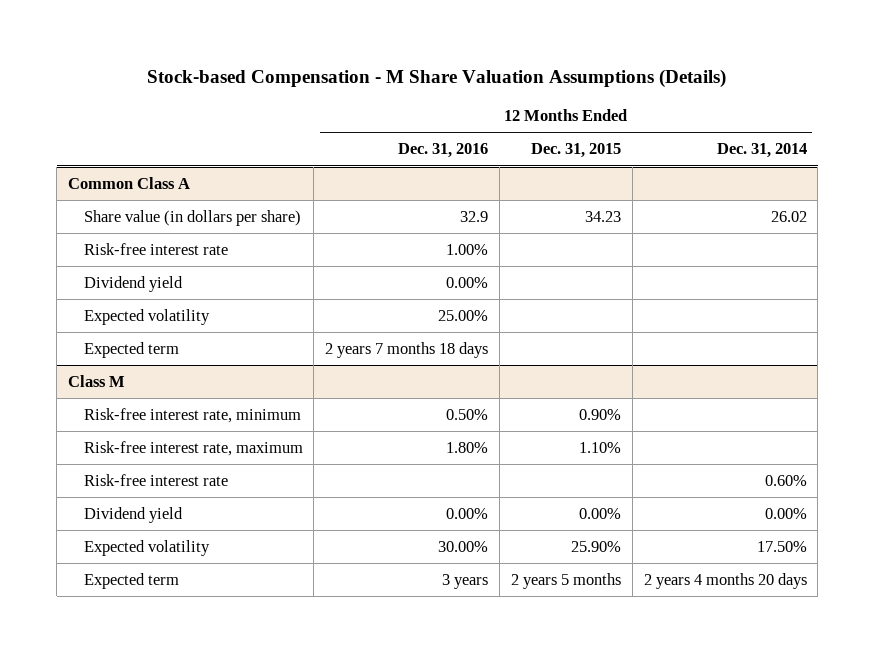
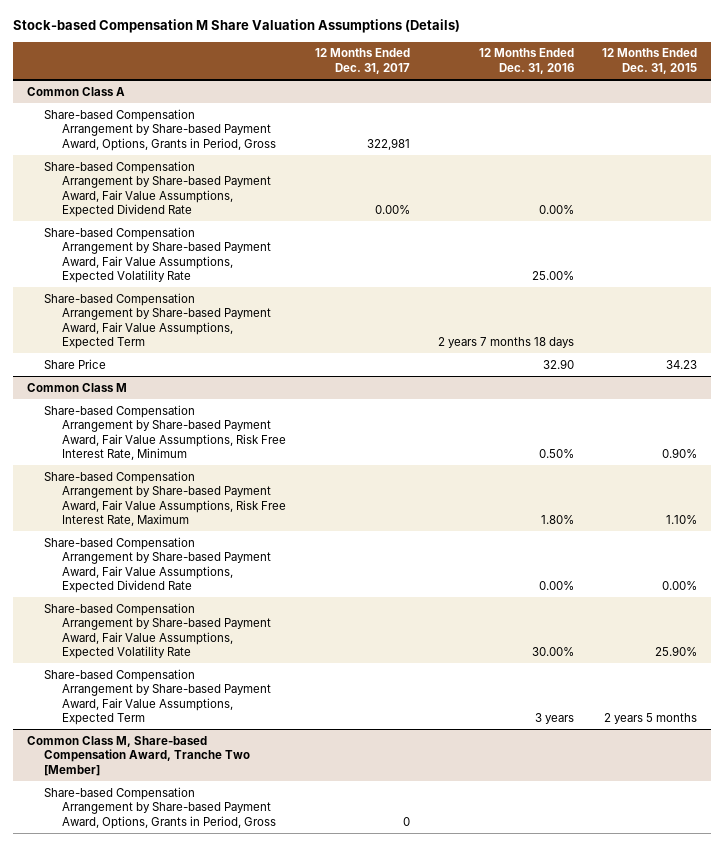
- Stock-based Compensation - M Share Valuation Assumptions (Details)
+ Stock-based Compensation M Share Valuation Assumptions (Details)
- | 12 Months Ended Dec. 31, 2016 | 12 Months Ended Dec. 31, 2015 | 12 Months Ended Dec. 31, 2014
+ | 12 Months Ended Dec. 31, 2017 | 12 Months Ended Dec. 31, 2016 | 12 Months Ended Dec. 31, 2015
@ Common Class A
- Share value (in dollars per share) | 32.9 | 34.23 | 26.02
- Risk-free interest rate | 1.00% | |
- Dividend yield | 0.00% | |
- Expected volatility | 25.00% | |
- Expected term | 2 years 7 months 18 days | |
- Class M
- Risk-free interest rate, minimum | 0.50% | 0.90% |
- Risk-free interest rate, maximum | 1.80% | 1.10% |
- Risk-free interest rate | | | 0.60%
- Dividend yield | 0.00% | 0.00% | 0.00%
- Expected volatility | 30.00% | 25.90% | 17.50%
- Expected term | 3 years | 2 years 5 months | 2 years 4 months 20 days
@ Common Class A
+ Share-based Compensation Arrangement by Share-based Payment Award, Options, Grants in Period, Gross | 322,981 | |
+ Share-based Compensation Arrangement by Share-based Payment Award, Fair Value Assumptions, Expected Dividend Rate | 0.00% | 0.00% |
+ Share-based Compensation Arrangement by Share-based Payment Award, Fair Value Assumptions, Expected Volatility Rate | | 25.00% |
+ Share-based Compensation Arrangement by Share-based Payment Award, Fair Value Assumptions, Expected Term | | 2 years 7 months 18 days |
+ Share Price | | 32.90 | 34.23
+ Common Class M
+ Share-based Compensation Arrangement by Share-based Payment Award, Fair Value Assumptions, Risk Free Interest Rate, Minimum | | 0.50% | 0.90%
+ Share-based Compensation Arrangement by Share-based Payment Award, Fair Value Assumptions, Risk Free Interest Rate, Maximum | | 1.80% | 1.10%
+ Share-based Compensation Arrangement by Share-based Payment Award, Fair Value Assumptions, Expected Dividend Rate | | 0.00% | 0.00%
+ Share-based Compensation Arrangement by Share-based Payment Award, Fair Value Assumptions, Expected Volatility Rate | | 30.00% | 25.90%
+ Share-based Compensation Arrangement by Share-based Payment Award, Fair Value Assumptions, Expected Term | | 3 years | 2 years 5 months
+ Common Class M, Share-based Compensation Award, Tranche Two [Member]
+ Share-based Compensation Arrangement by Share-based Payment Award, Options, Grants in Period, Gross | 0 | |

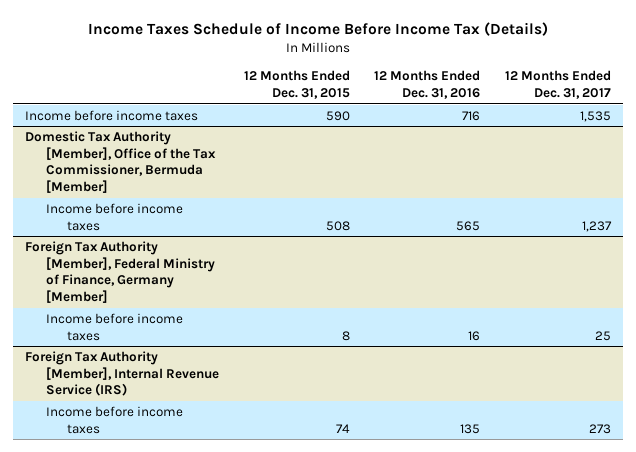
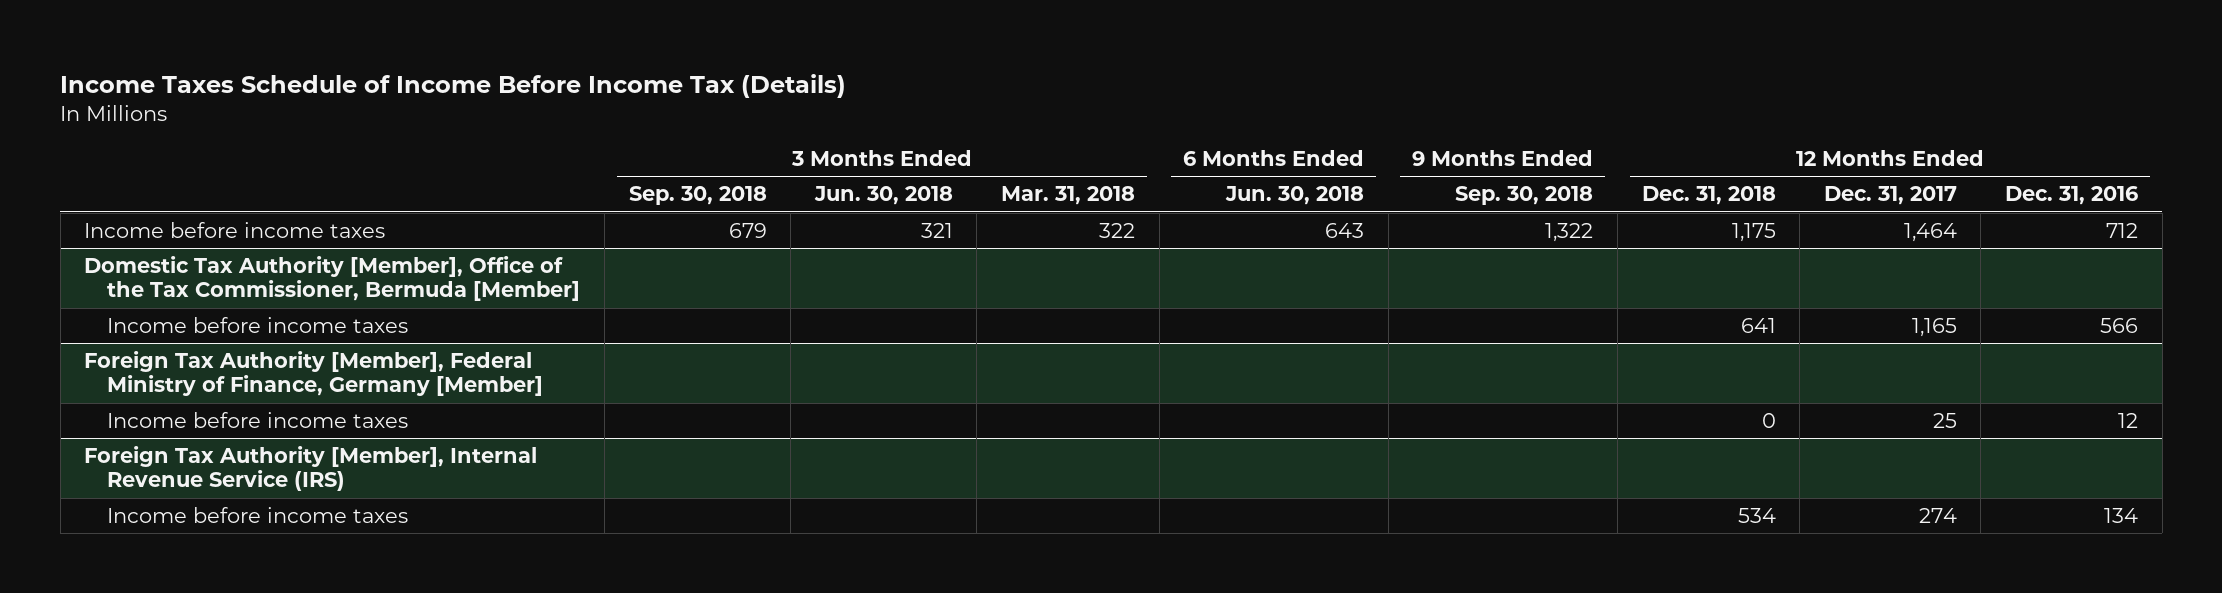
- | 12 Months Ended Dec. 31, 2015 | 12 Months Ended Dec. 31, 2016 | 12 Months Ended Dec. 31, 2017
+ | 3 Months Ended Sep. 30, 2018 | 3 Months Ended Jun. 30, 2018 | 3 Months Ended Mar. 31, 2018 | 6 Months Ended Jun. 30, 2018 | 9 Months Ended Sep. 30, 2018 | 12 Months Ended Dec. 31, 2018 | 12 Months Ended Dec. 31, 2017 | 12 Months Ended Dec. 31, 2016
- Income before income taxes | 590 | 716 | 1,535
+ Income before income taxes | 679 | 321 | 322 | 643 | 1,322 | 1,175 | 1,464 | 712
@ Domestic Tax Authority [Member], Office of the Tax Commissioner, Bermuda [Member]
- Income before income taxes | 508 | 565 | 1,237
+ Income before income taxes | | | | | | 641 | 1,165 | 566
@ Foreign Tax Authority [Member], Federal Ministry of Finance, Germany [Member]
- Income before income taxes | 8 | 16 | 25
+ Income before income taxes | | | | | | 0 | 25 | 12
@ Foreign Tax Authority [Member], Internal Revenue Service (IRS)
- Income before income taxes | 74 | 135 | 273
+ Income before income taxes | | | | | | 534 | 274 | 134

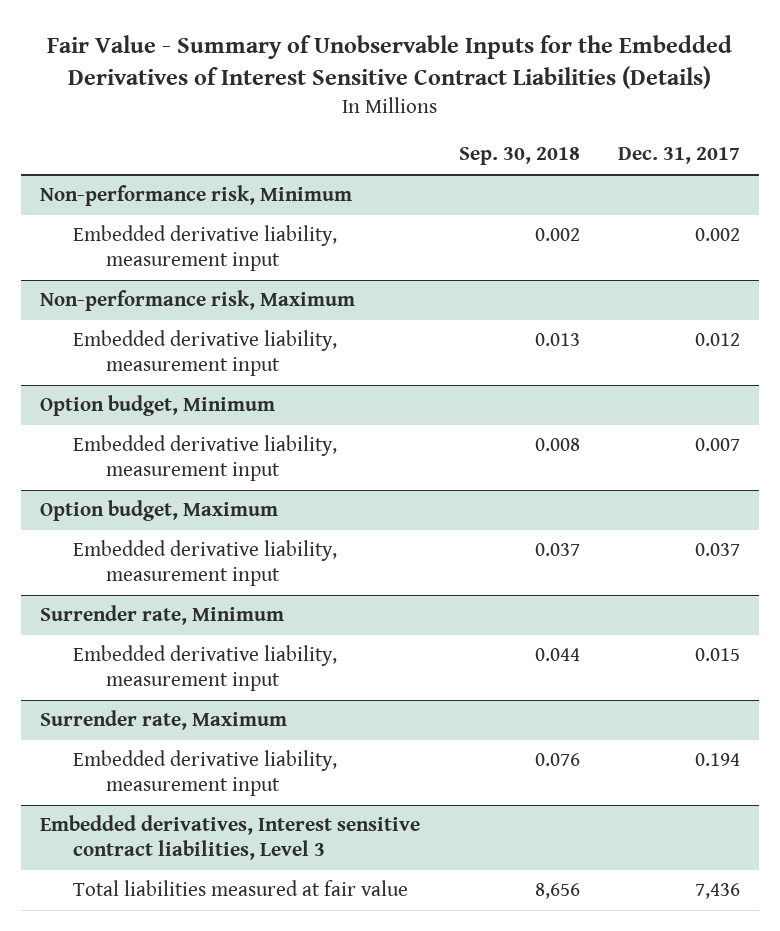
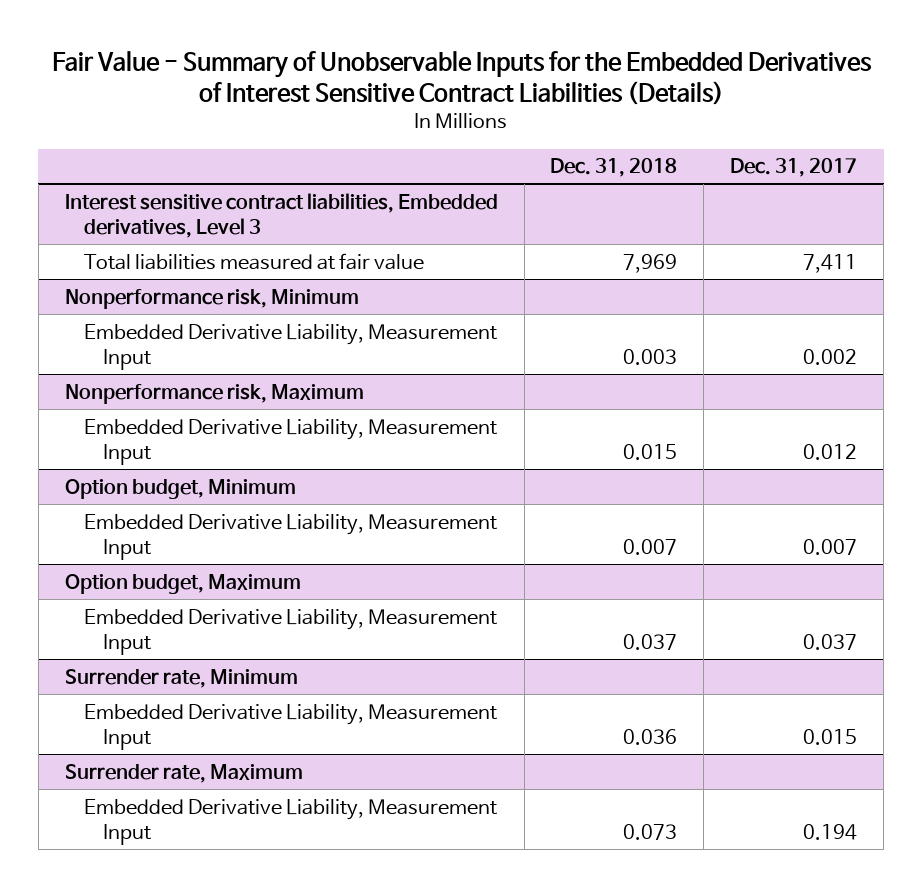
- | Sep. 30, 2018 | Dec. 31, 2017
+ | Dec. 31, 2018 | Dec. 31, 2017
- Non-performance risk, Minimum
- Embedded derivative liability, measurement input | 0.002 | 0.002
- Non-performance risk, Maximum
- Embedded derivative liability, measurement input | 0.013 | 0.012
+ Interest sensitive contract liabilities, Embedded derivatives, Level 3
+ Total liabilities measured at fair value | 7,969 | 7,411
+ Nonperformance risk, Minimum
+ Embedded Derivative Liability, Measurement Input | 0.003 | 0.002
+ Nonperformance risk, Maximum
+ Embedded Derivative Liability, Measurement Input | 0.015 | 0.012
@ Option budget, Minimum
- Embedded derivative liability, measurement input | 0.008 | 0.007
+ Embedded Derivative Liability, Measurement Input | 0.007 | 0.007
@ Option budget, Maximum
- Embedded derivative liability, measurement input | 0.037 | 0.037
+ Embedded Derivative Liability, Measurement Input | 0.037 | 0.037
@ Surrender rate, Minimum
- Embedded derivative liability, measurement input | 0.044 | 0.015
+ Embedded Derivative Liability, Measurement Input | 0.036 | 0.015
@ Surrender rate, Maximum
- Embedded derivative liability, measurement input | 0.076 | 0.194
- Embedded derivatives, Interest sensitive contract liabilities, Level 3
- Total liabilities measured at fair value | 8,656 | 7,436
@ Surrender rate, Maximum
+ Embedded Derivative Liability, Measurement Input | 0.073 | 0.194

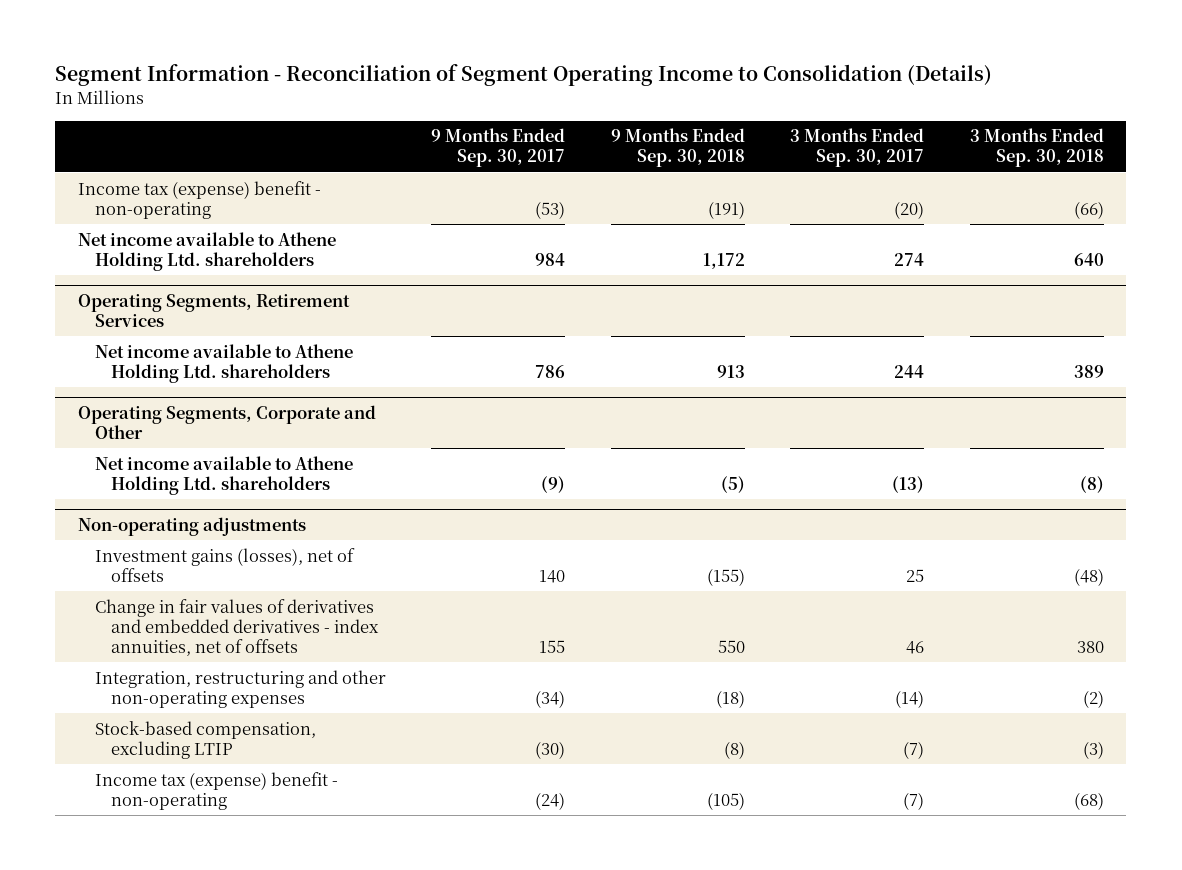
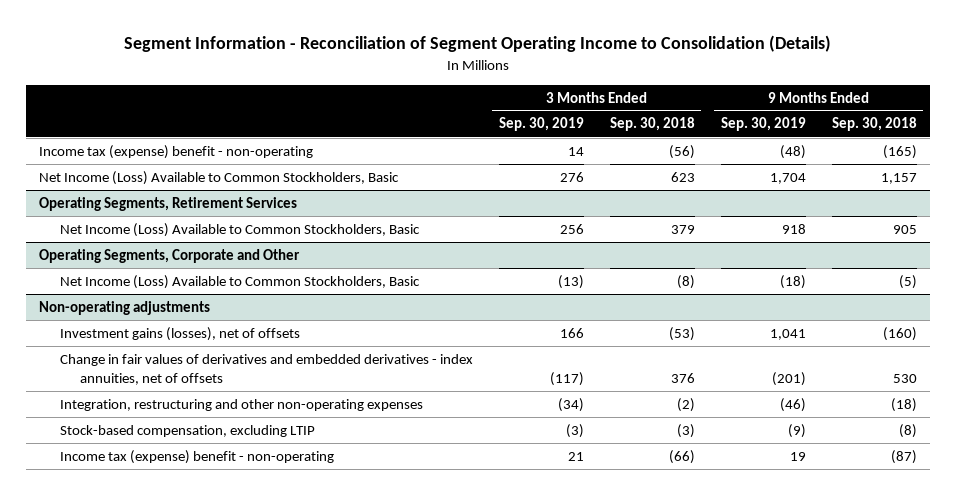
- | 9 Months Ended Sep. 30, 2017 | 9 Months Ended Sep. 30, 2018 | 3 Months Ended Sep. 30, 2017 | 3 Months Ended Sep. 30, 2018
+ | 3 Months Ended Sep. 30, 2019 | 3 Months Ended Sep. 30, 2018 | 9 Months Ended Sep. 30, 2019 | 9 Months Ended Sep. 30, 2018
- Income tax (expense) benefit - non-operating | (53) | (191) | (20) | (66)
- Net income available to Athene Holding Ltd. shareholders | 984 | 1,172 | 274 | 640
+ Income tax (expense) benefit - non-operating | 14 | (56) | (48) | (165)
+ Net Income (Loss) Available to Common Stockholders, Basic | 276 | 623 | 1,704 | 1,157
@ Operating Segments, Retirement Services
- Net income available to Athene Holding Ltd. shareholders | 786 | 913 | 244 | 389
+ Net Income (Loss) Available to Common Stockholders, Basic | 256 | 379 | 918 | 905
@ Operating Segments, Corporate and Other
- Net income available to Athene Holding Ltd. shareholders | (9) | (5) | (13) | (8)
+ Net Income (Loss) Available to Common Stockholders, Basic | (13) | (8) | (18) | (5)
@ Non-operating adjustments
- Investment gains (losses), net of offsets | 140 | (155) | 25 | (48)
- Change in fair values of derivatives and embedded derivatives - index annuities, net of offsets | 155 | 550 | 46 | 380
+ Investment gains (losses), net of offsets | 166 | (53) | 1,041 | (160)
+ Change in fair values of derivatives and embedded derivatives - index annuities, net of offsets | (117) | 376 | (201) | 530
- Income tax (expense) benefit - non-operating | (24) | (105) | (7) | (68)
+ Income tax (expense) benefit - non-operating | 21 | (66) | 19 | (87)

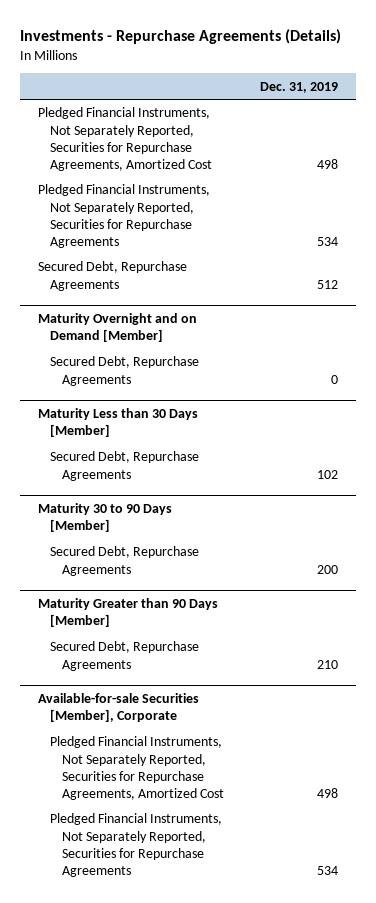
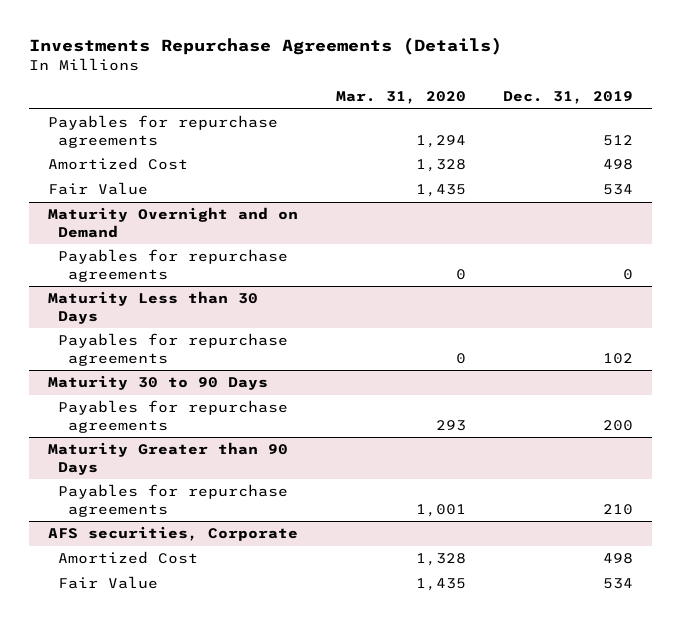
- Investments - Repurchase Agreements (Details)
+ Investments Repurchase Agreements (Details)
- | Dec. 31, 2019
+ | Mar. 31, 2020 | Dec. 31, 2019
- Pledged Financial Instruments, Not Separately Reported, Securities for Repurchase Agreements, Amortized Cost | 498
- Pledged Financial Instruments, Not Separately Reported, Securities for Repurchase Agreements | 534
- Secured Debt, Repurchase Agreements | 512
- Maturity Overnight and on Demand [Member]
- Secured Debt, Repurchase Agreements | 0
- Maturity Less than 30 Days [Member]
- Secured Debt, Repurchase Agreements | 102
- Maturity 30 to 90 Days [Member]
- Secured Debt, Repurchase Agreements | 200
- Maturity Greater than 90 Days [Member]
- Secured Debt, Repurchase Agreements | 210
- Available-for-sale Securities [Member], Corporate
- Pledged Financial Instruments, Not Separately Reported, Securities for Repurchase Agreements, Amortized Cost | 498
- Pledged Financial Instruments, Not Separately Reported, Securities for Repurchase Agreements | 534
+ Payables for repurchase agreements | 1,294 | 512
+ Amortized Cost | 1,328 | 498
+ Fair Value | 1,435 | 534
+ Maturity Overnight and on Demand
+ Payables for repurchase agreements | 0 | 0
+ Maturity Less than 30 Days
+ Payables for repurchase agreements | 0 | 102
+ Maturity 30 to 90 Days
+ Payables for repurchase agreements | 293 | 200
+ Maturity Greater than 90 Days
+ Payables for repurchase agreements | 1,001 | 210
+ AFS securities, Corporate
+ Amortized Cost | 1,328 | 498
+ Fair Value | 1,435 | 534

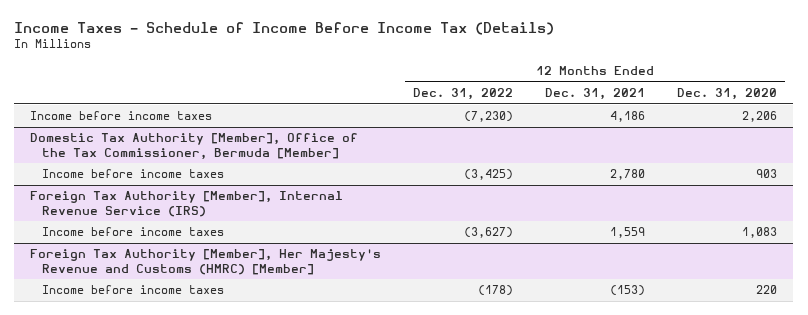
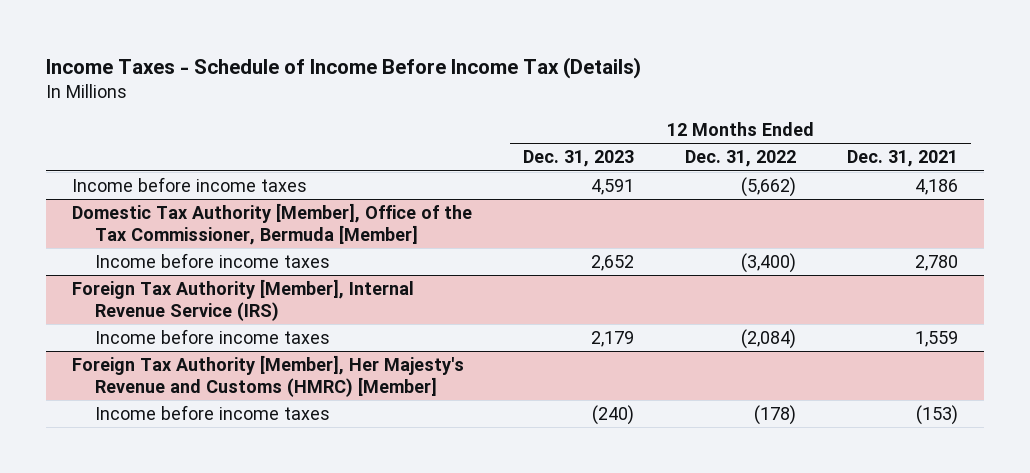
- | 12 Months Ended Dec. 31, 2022 | 12 Months Ended Dec. 31, 2021 | 12 Months Ended Dec. 31, 2020
+ | 12 Months Ended Dec. 31, 2023 | 12 Months Ended Dec. 31, 2022 | 12 Months Ended Dec. 31, 2021
- Income before income taxes | (7,230) | 4,186 | 2,206
+ Income before income taxes | 4,591 | (5,662) | 4,186
@ Domestic Tax Authority [Member], Office of the Tax Commissioner, Bermuda [Member]
- Income before income taxes | (3,425) | 2,780 | 903
+ Income before income taxes | 2,652 | (3,400) | 2,780
@ Foreign Tax Authority [Member], Internal Revenue Service (IRS)
- Income before income taxes | (3,627) | 1,559 | 1,083
+ Income before income taxes | 2,179 | (2,084) | 1,559

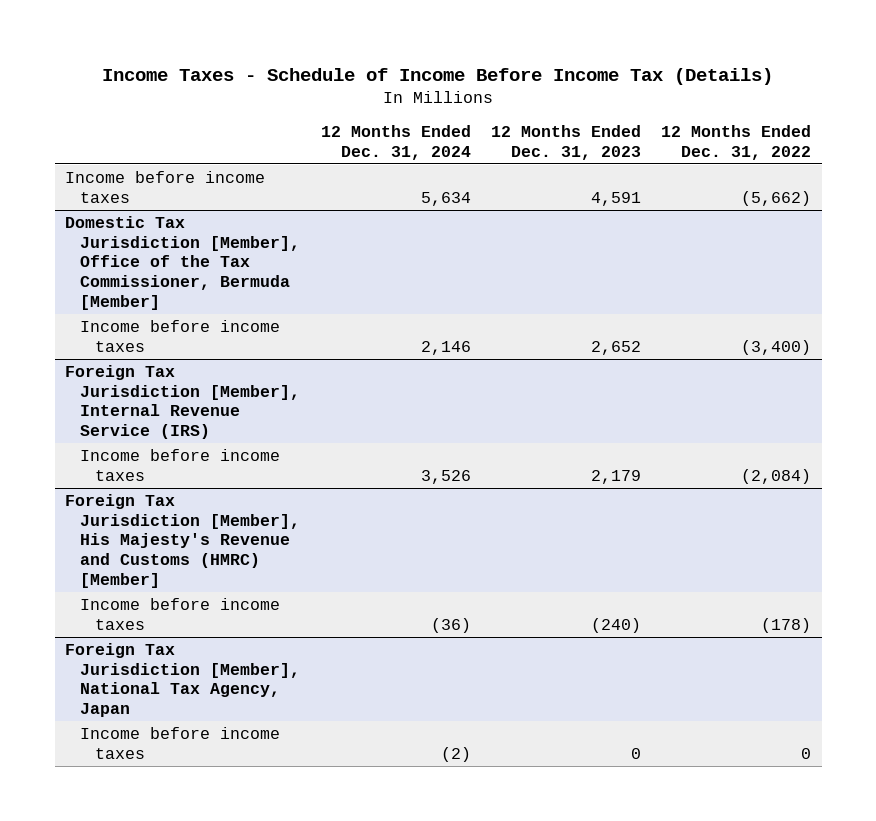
- | 12 Months Ended Dec. 31, 2023 | 12 Months Ended Dec. 31, 2022 | 12 Months Ended Dec. 31, 2021
+ | 12 Months Ended Dec. 31, 2024 | 12 Months Ended Dec. 31, 2023 | 12 Months Ended Dec. 31, 2022
- Domestic Tax Authority [Member], Office of the Tax Commissioner, Bermuda [Member]
+ Domestic Tax Jurisdiction [Member], Office of the Tax Commissioner, Bermuda [Member]
- Foreign Tax Authority [Member], Internal Revenue Service (IRS)
+ Foreign Tax Jurisdiction [Member], Internal Revenue Service (IRS)
- Foreign Tax Authority [Member], Her Majesty's Revenue and Customs (HMRC) [Member]
+ Foreign Tax Jurisdiction [Member], His Majesty's Revenue and Customs (HMRC) [Member]
+ Foreign Tax Jurisdiction [Member], National Tax Agency, Japan
+ Income before income taxes | (2) | 0 | 0

